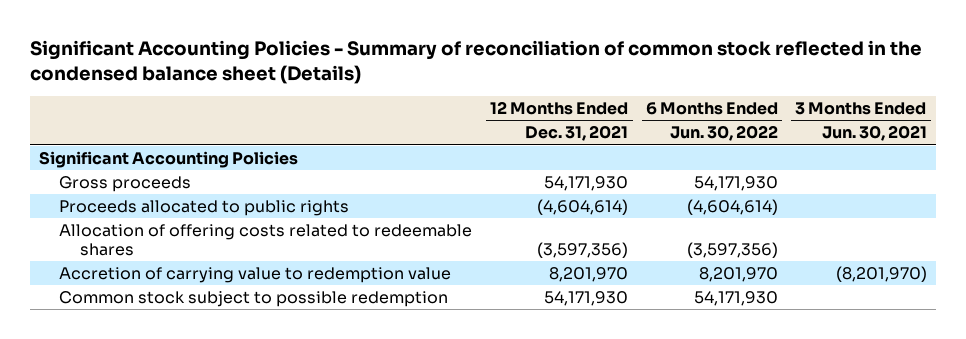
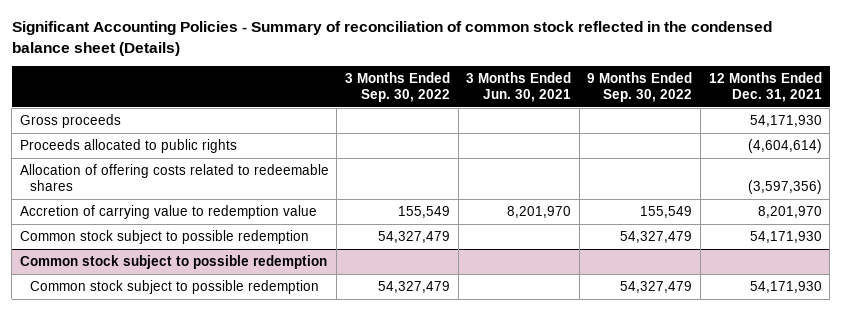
- | 12 Months Ended Dec. 31, 2021 | 6 Months Ended Jun. 30, 2022 | 3 Months Ended Jun. 30, 2021
+ | 3 Months Ended Sep. 30, 2022 | 3 Months Ended Jun. 30, 2021 | 9 Months Ended Sep. 30, 2022 | 12 Months Ended Dec. 31, 2021
- Significant Accounting Policies
- Accretion of carrying value to redemption value | 8,201,970 | 8,201,970 | (8,201,970)
+ Accretion of carrying value to redemption value | 155,549 | 8,201,970 | 155,549 | 8,201,970
+ Common stock subject to possible redemption
+ Common stock subject to possible redemption | 54,327,479 | | 54,327,479 | 54,171,930

